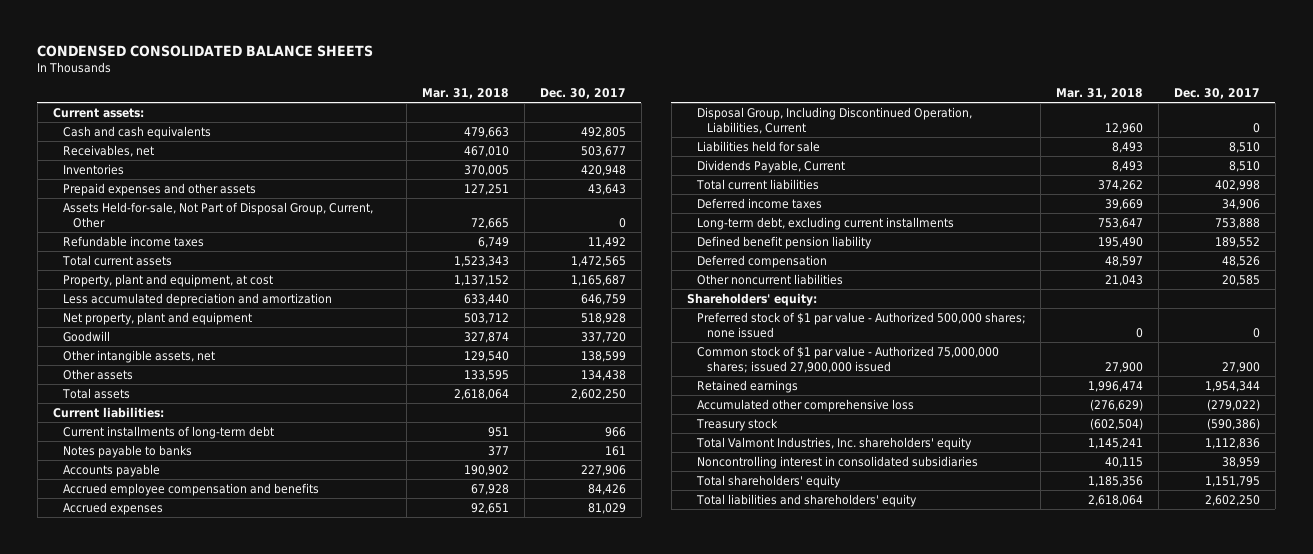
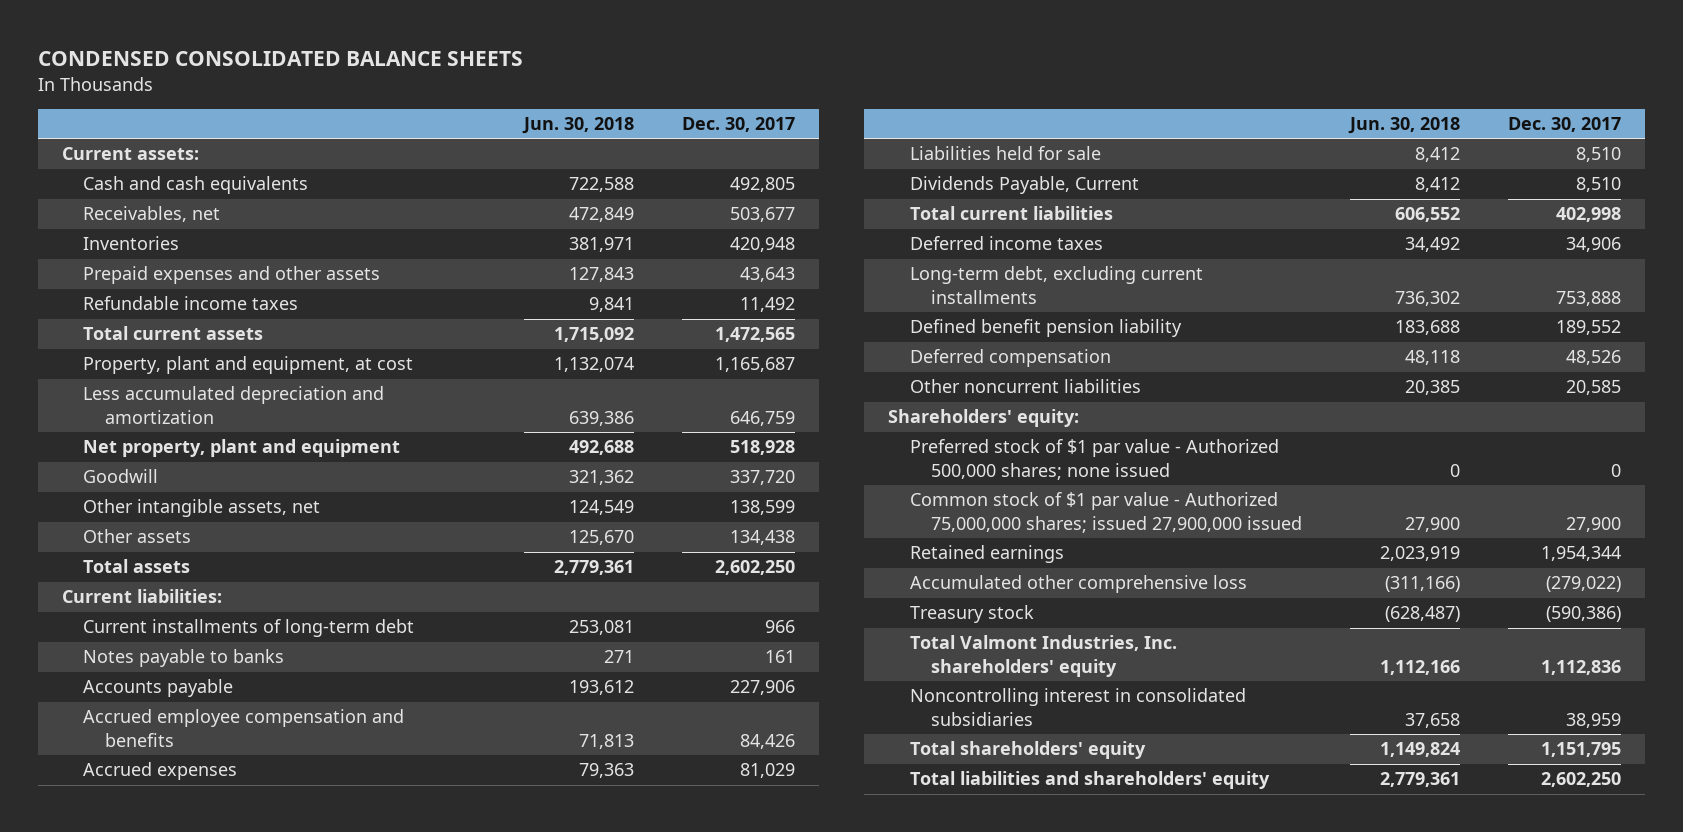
- | Mar. 31, 2018 | Dec. 30, 2017
+ | Jun. 30, 2018 | Dec. 30, 2017
- Assets Held-for-sale, Not Part of Disposal Group, Current, Other | 72,665 | 0
- Disposal Group, Including Discontinued Operation, Liabilities, Current | 12,960 | 0

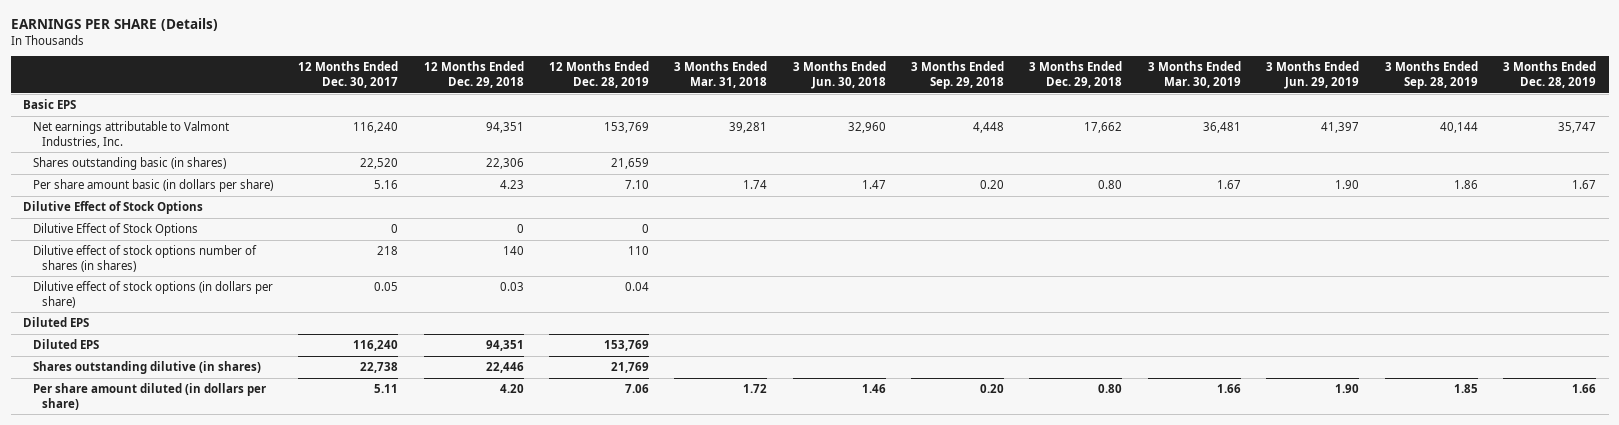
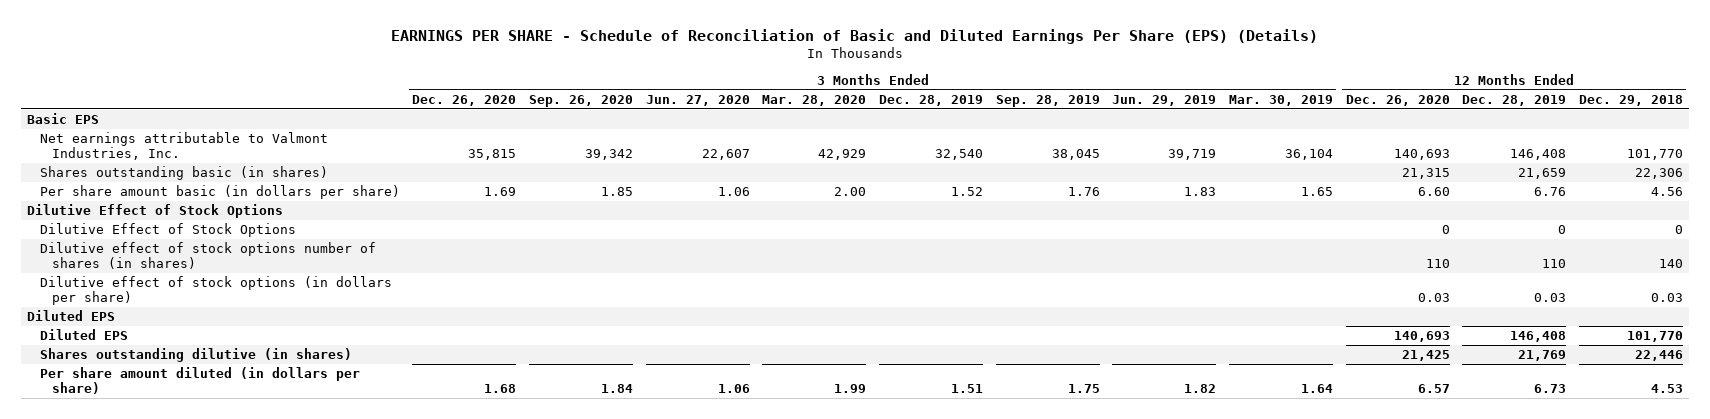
- EARNINGS PER SHARE (Details)
+ EARNINGS PER SHARE - Schedule of Reconciliation of Basic and Diluted Earnings Per Share (EPS) (Details)
- | 12 Months Ended Dec. 30, 2017 | 12 Months Ended Dec. 29, 2018 | 12 Months Ended Dec. 28, 2019 | 3 Months Ended Mar. 31, 2018 | 3 Months Ended Jun. 30, 2018 | 3 Months Ended Sep. 29, 2018 | 3 Months Ended Dec. 29, 2018 | 3 Months Ended Mar. 30, 2019 | 3 Months Ended Jun. 29, 2019 | 3 Months Ended Sep. 28, 2019 | 3 Months Ended Dec. 28, 2019
+ | 3 Months Ended Dec. 26, 2020 | 3 Months Ended Sep. 26, 2020 | 3 Months Ended Jun. 27, 2020 | 3 Months Ended Mar. 28, 2020 | 3 Months Ended Dec. 28, 2019 | 3 Months Ended Sep. 28, 2019 | 3 Months Ended Jun. 29, 2019 | 3 Months Ended Mar. 30, 2019 | 12 Months Ended Dec. 26, 2020 | 12 Months Ended Dec. 28, 2019 | 12 Months Ended Dec. 29, 2018
- Net earnings attributable to Valmont Industries, Inc. | 116,240 | 94,351 | 153,769 | 39,281 | 32,960 | 4,448 | 17,662 | 36,481 | 41,397 | 40,144 | 35,747
+ Net earnings attributable to Valmont Industries, Inc. | 35,815 | 39,342 | 22,607 | 42,929 | 32,540 | 38,045 | 39,719 | 36,104 | 140,693 | 146,408 | 101,770
- Per share amount basic (in dollars per share) | 5.16 | 4.23 | 7.10 | 1.74 | 1.47 | 0.20 | 0.80 | 1.67 | 1.90 | 1.86 | 1.67
+ Per share amount basic (in dollars per share) | 1.69 | 1.85 | 1.06 | 2.00 | 1.52 | 1.76 | 1.83 | 1.65 | 6.60 | 6.76 | 4.56
- Dilutive effect of stock options (in dollars per share) | 0.05 | 0.03 | 0.04 | | | | | | | |
+ Dilutive effect of stock options (in dollars per share) | | | | | | | | | 0.03 | 0.03 | 0.03
- Diluted EPS | 116,240 | 94,351 | 153,769 | | | | | | | |
+ Diluted EPS | | | | | | | | | 140,693 | 146,408 | 101,770
- Per share amount diluted (in dollars per share) | 5.11 | 4.20 | 7.06 | 1.72 | 1.46 | 0.20 | 0.80 | 1.66 | 1.90 | 1.85 | 1.66
+ Per share amount diluted (in dollars per share) | 1.68 | 1.84 | 1.06 | 1.99 | 1.51 | 1.75 | 1.82 | 1.64 | 6.57 | 6.73 | 4.53

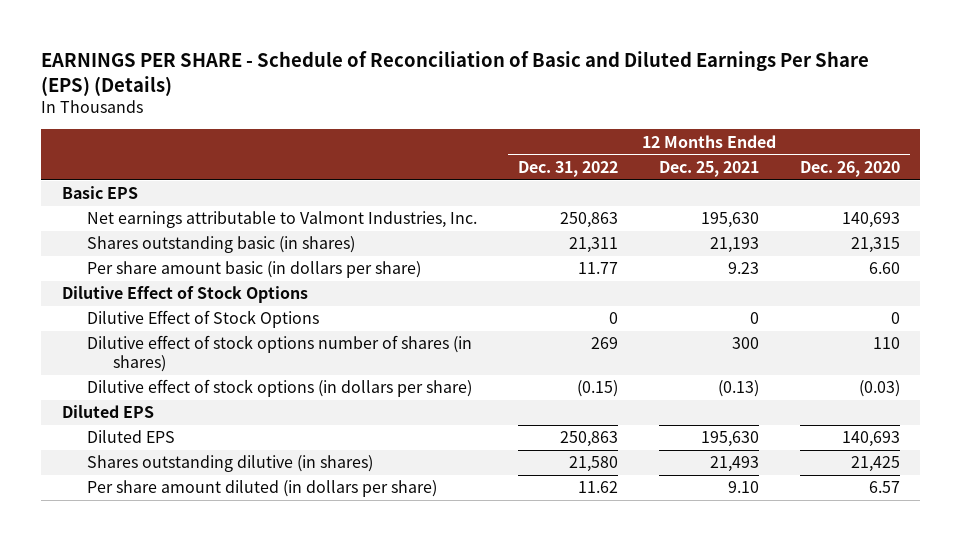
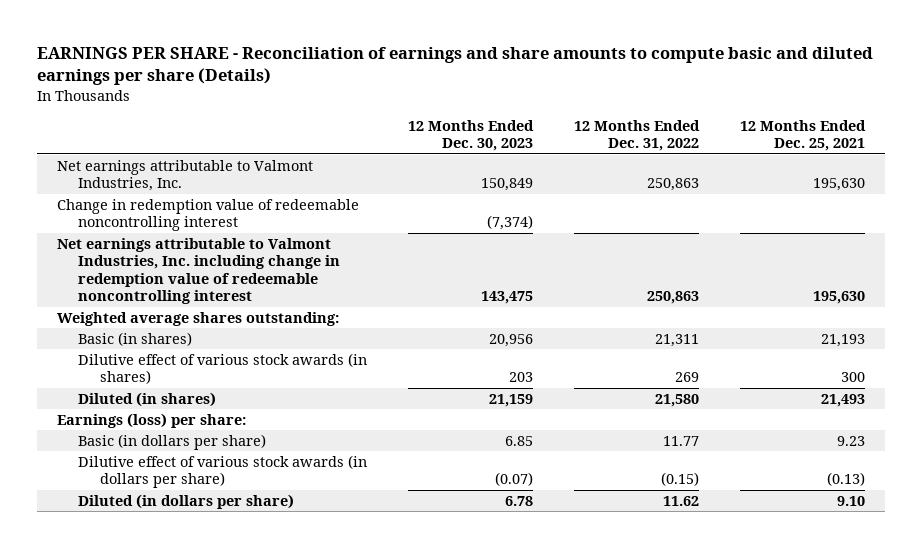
- EARNINGS PER SHARE - Schedule of Reconciliation of Basic and Diluted Earnings Per Share (EPS) (Details)
+ EARNINGS PER SHARE - Reconciliation of earnings and share amounts to compute basic and diluted earnings per share (Details)
- | 12 Months Ended Dec. 31, 2022 | 12 Months Ended Dec. 25, 2021 | 12 Months Ended Dec. 26, 2020
+ | 12 Months Ended Dec. 30, 2023 | 12 Months Ended Dec. 31, 2022 | 12 Months Ended Dec. 25, 2021
- Basic EPS
- Shares outstanding basic (in shares) | 21,311 | 21,193 | 21,315
- Per share amount basic (in dollars per share) | 11.77 | 9.23 | 6.60
- Dilutive Effect of Stock Options
- Dilutive Effect of Stock Options | 0 | 0 | 0
- Dilutive effect of stock options number of shares (in shares) | 269 | 300 | 110
- Dilutive effect of stock options (in dollars per share) | (0.15) | (0.13) | (0.03)
- Diluted EPS
- Diluted EPS | 250,863 | 195,630 | 140,693
- Shares outstanding dilutive (in shares) | 21,580 | 21,493 | 21,425
- Per share amount diluted (in dollars per share) | 11.62 | 9.10 | 6.57
+ Change in redemption value of redeemable noncontrolling interest | (7,374) | |
+ Net earnings attributable to Valmont Industries, Inc. including change in redemption value of redeemable noncontrolling interest | 143,475 | 250,863 | 195,630
+ Weighted average shares outstanding:
+ Basic (in shares) | 20,956 | 21,311 | 21,193
+ Dilutive effect of various stock awards (in shares) | 203 | 269 | 300
+ Diluted (in shares) | 21,159 | 21,580 | 21,493
+ Earnings (loss) per share:
+ Basic (in dollars per share) | 6.85 | 11.77 | 9.23
+ Dilutive effect of various stock awards (in dollars per share) | (0.07) | (0.15) | (0.13)
+ Diluted (in dollars per share) | 6.78 | 11.62 | 9.10

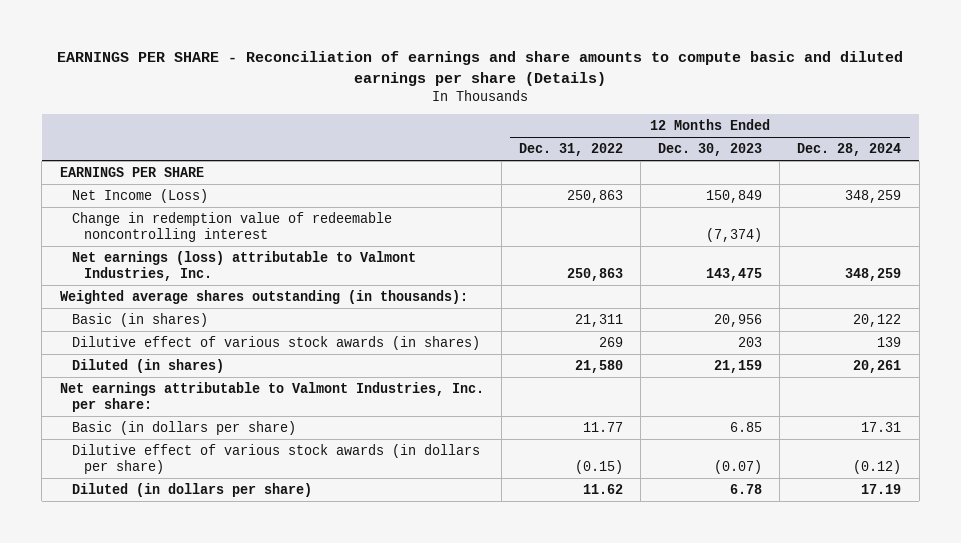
- | 12 Months Ended Dec. 30, 2023 | 12 Months Ended Dec. 31, 2022 | 12 Months Ended Dec. 25, 2021
+ | 12 Months Ended Dec. 31, 2022 | 12 Months Ended Dec. 30, 2023 | 12 Months Ended Dec. 28, 2024
- Net earnings attributable to Valmont Industries, Inc. | 150,849 | 250,863 | 195,630
+ EARNINGS PER SHARE
+ Net Income (Loss) | 250,863 | 150,849 | 348,259
- Net earnings attributable to Valmont Industries, Inc. including change in redemption value of redeemable noncontrolling interest | 143,475 | 250,863 | 195,630
- Weighted average shares outstanding:
+ Net earnings (loss) attributable to Valmont Industries, Inc. | 250,863 | 143,475 | 348,259
+ Weighted average shares outstanding (in thousands):
- Earnings (loss) per share:
+ Net earnings attributable to Valmont Industries, Inc. per share:

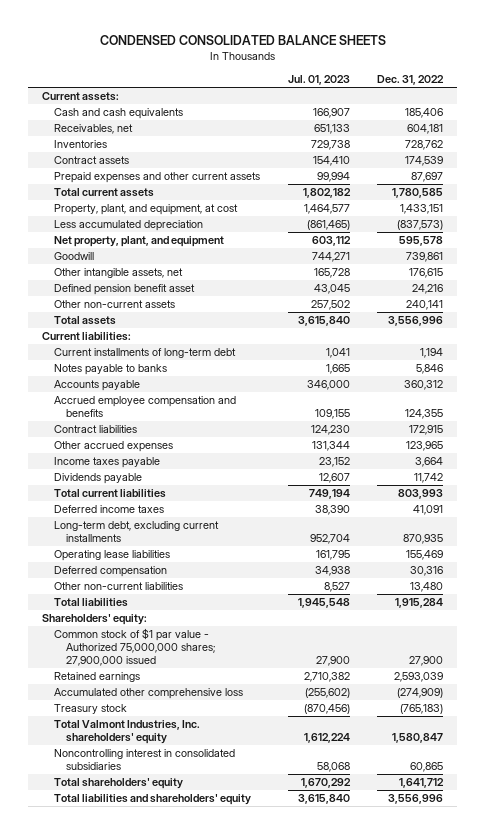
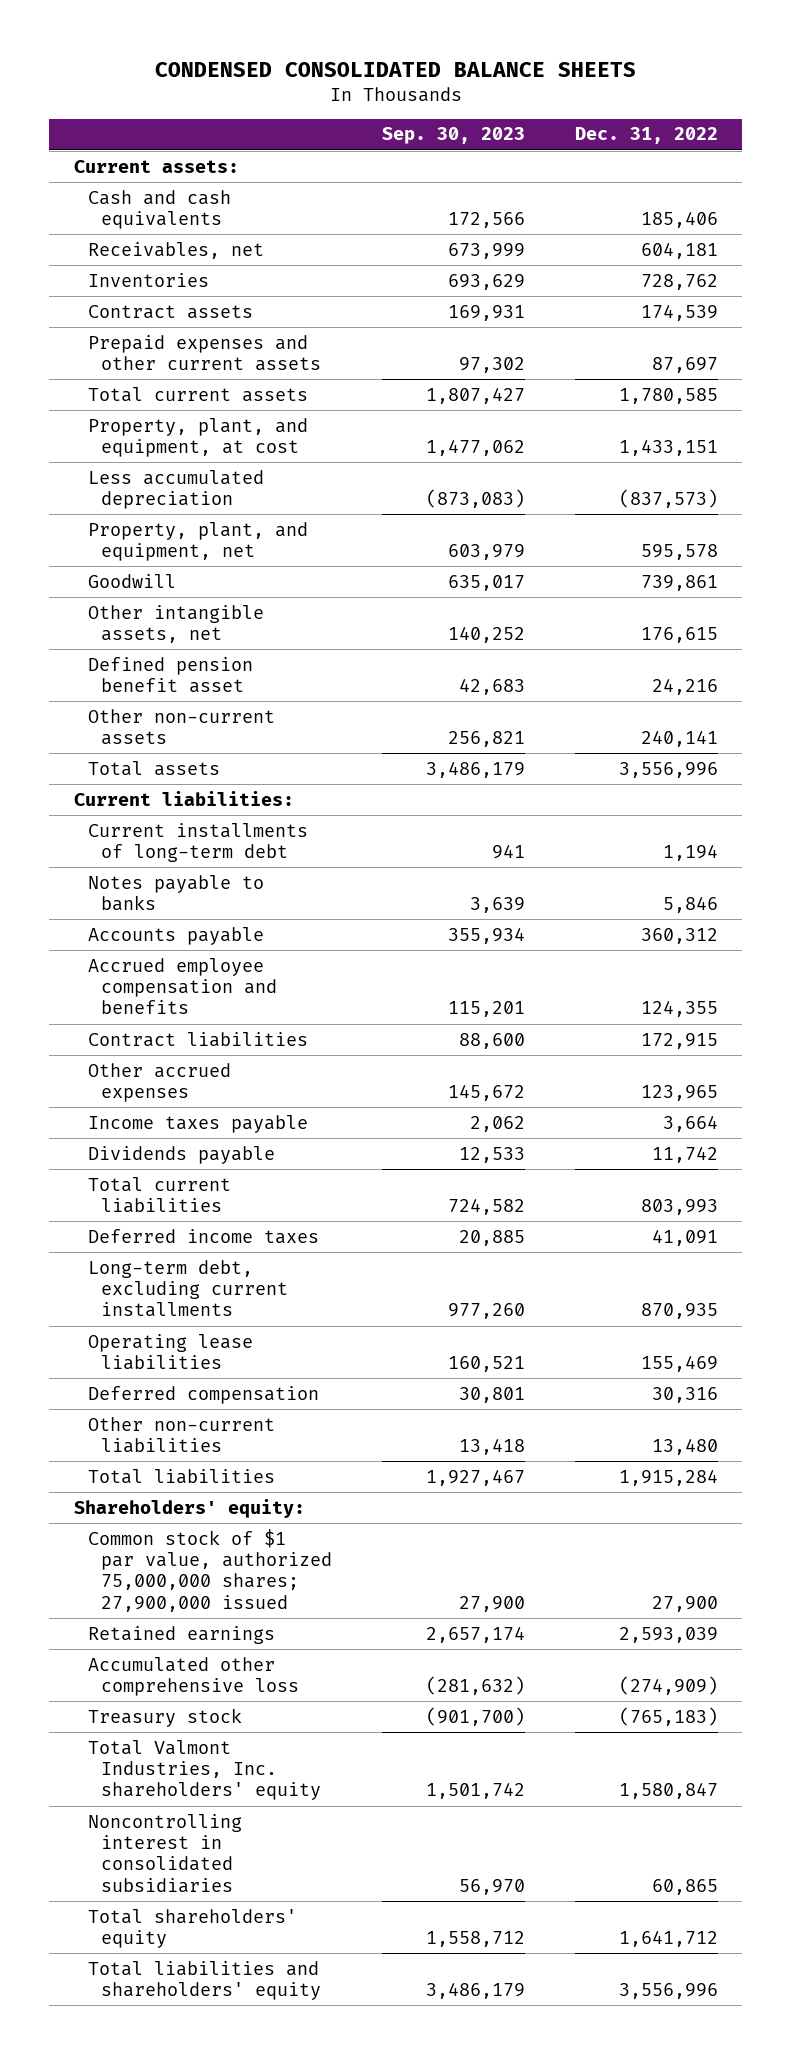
- | Jul. 01, 2023 | Dec. 31, 2022
+ | Sep. 30, 2023 | Dec. 31, 2022
- Net property, plant, and equipment | 603,112 | 595,578
+ Property, plant, and equipment, net | 603,979 | 595,578
- Common stock of $1 par value - Authorized 75,000,000 shares; 27,900,000 issued | 27,900 | 27,900
+ Common stock of $1 par value, authorized 75,000,000 shares; 27,900,000 issued | 27,900 | 27,900

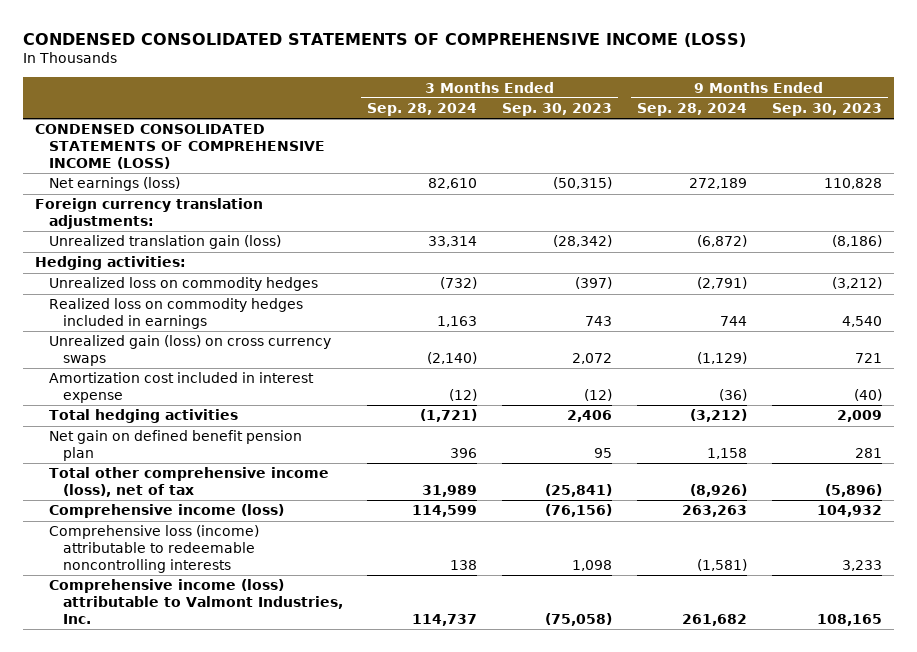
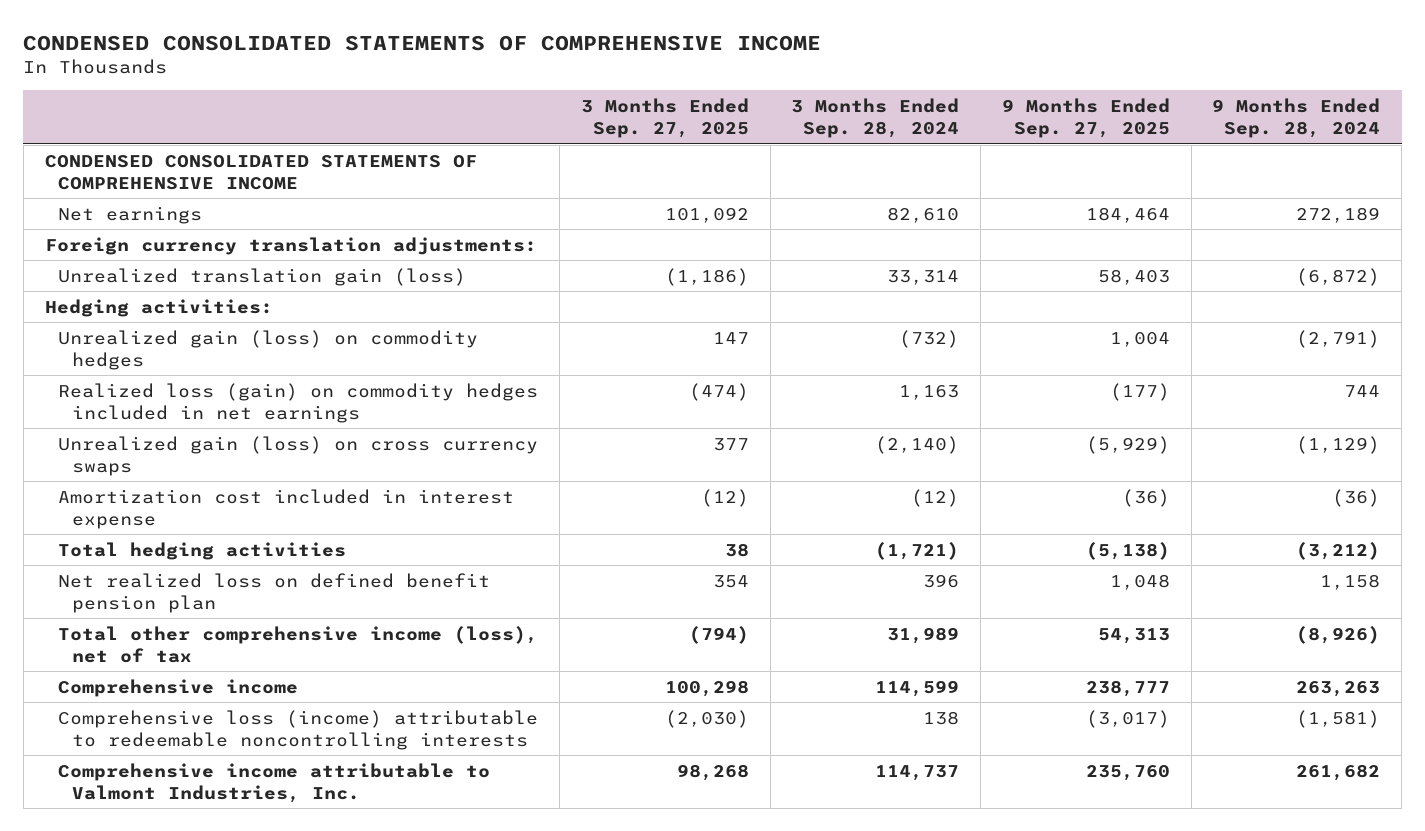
- CONDENSED CONSOLIDATED STATEMENTS OF COMPREHENSIVE INCOME (LOSS)
+ CONDENSED CONSOLIDATED STATEMENTS OF COMPREHENSIVE INCOME
- | 3 Months Ended Sep. 28, 2024 | 3 Months Ended Sep. 30, 2023 | 9 Months Ended Sep. 28, 2024 | 9 Months Ended Sep. 30, 2023
+ | 3 Months Ended Sep. 27, 2025 | 3 Months Ended Sep. 28, 2024 | 9 Months Ended Sep. 27, 2025 | 9 Months Ended Sep. 28, 2024
- CONDENSED CONSOLIDATED STATEMENTS OF COMPREHENSIVE INCOME (LOSS)
- Net earnings (loss) | 82,610 | (50,315) | 272,189 | 110,828
+ CONDENSED CONSOLIDATED STATEMENTS OF COMPREHENSIVE INCOME
+ Net earnings | 101,092 | 82,610 | 184,464 | 272,189
- Unrealized loss on commodity hedges | (732) | (397) | (2,791) | (3,212)
- Realized loss on commodity hedges included in earnings | 1,163 | 743 | 744 | 4,540
+ Unrealized gain (loss) on commodity hedges | 147 | (732) | 1,004 | (2,791)
+ Realized loss (gain) on commodity hedges included in net earnings | (474) | 1,163 | (177) | 744
- Net gain on defined benefit pension plan | 396 | 95 | 1,158 | 281
+ Net realized loss on defined benefit pension plan | 354 | 396 | 1,048 | 1,158
- Comprehensive income (loss) | 114,599 | (76,156) | 263,263 | 104,932
+ Comprehensive income | 100,298 | 114,599 | 238,777 | 263,263
- Comprehensive income (loss) attributable to Valmont Industries, Inc. | 114,737 | (75,058) | 261,682 | 108,165
+ Comprehensive income attributable to Valmont Industries, Inc. | 98,268 | 114,737 | 235,760 | 261,682

